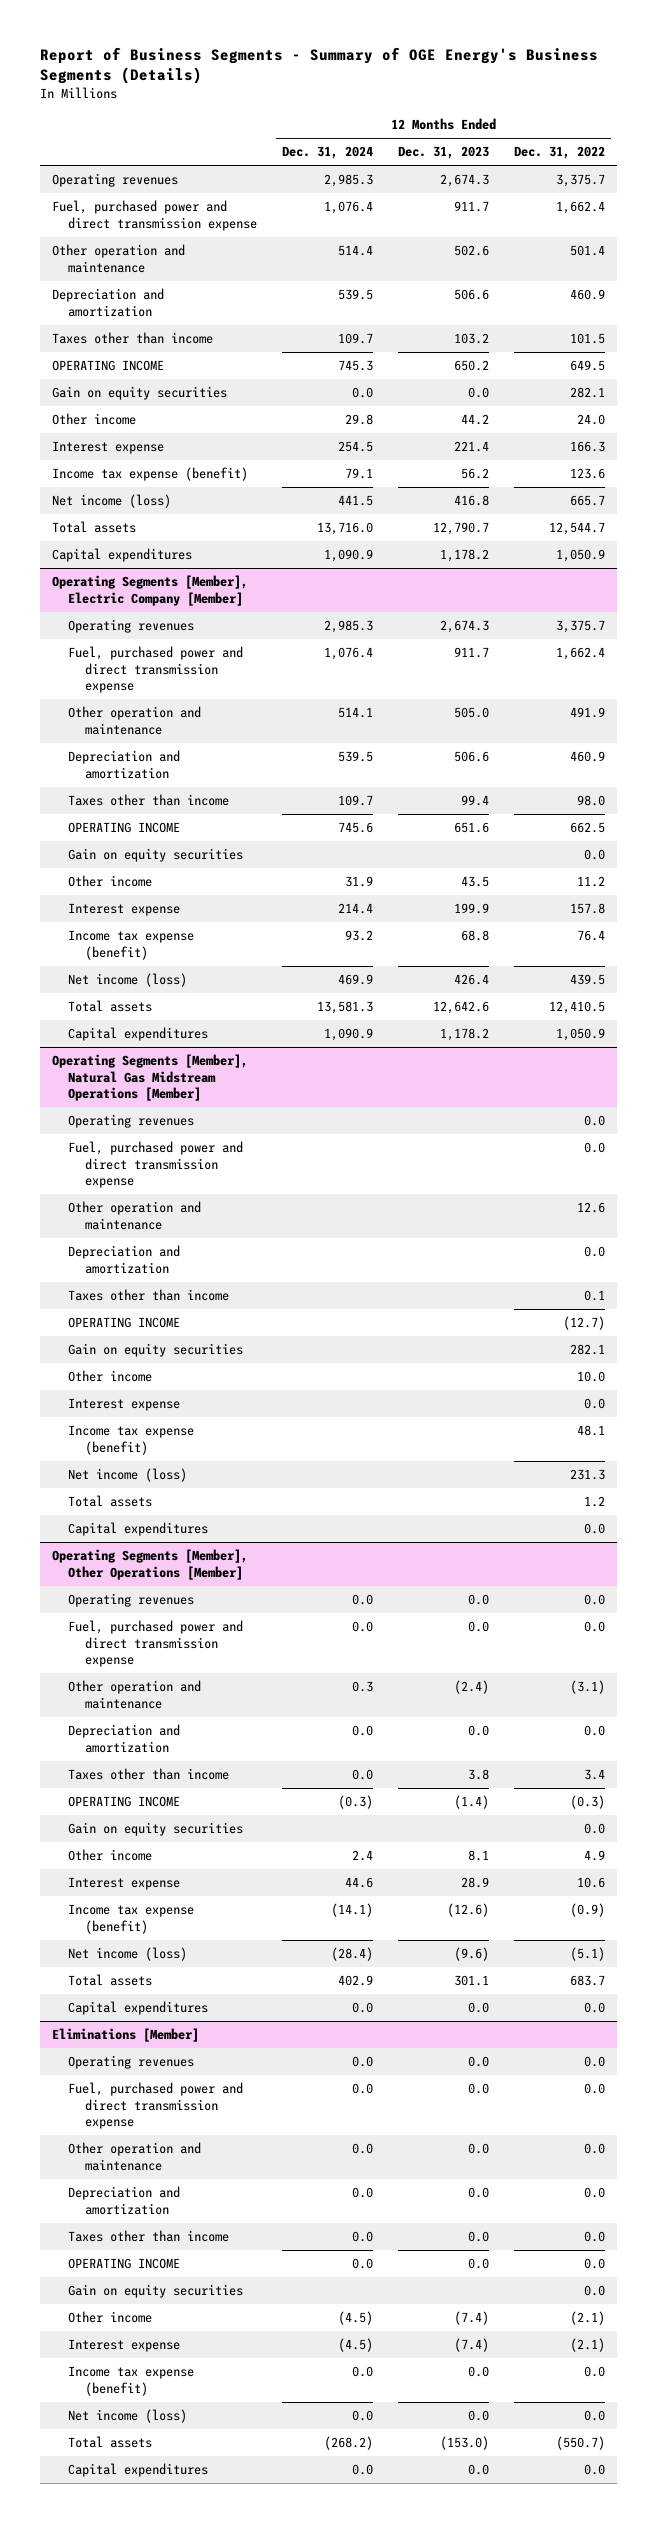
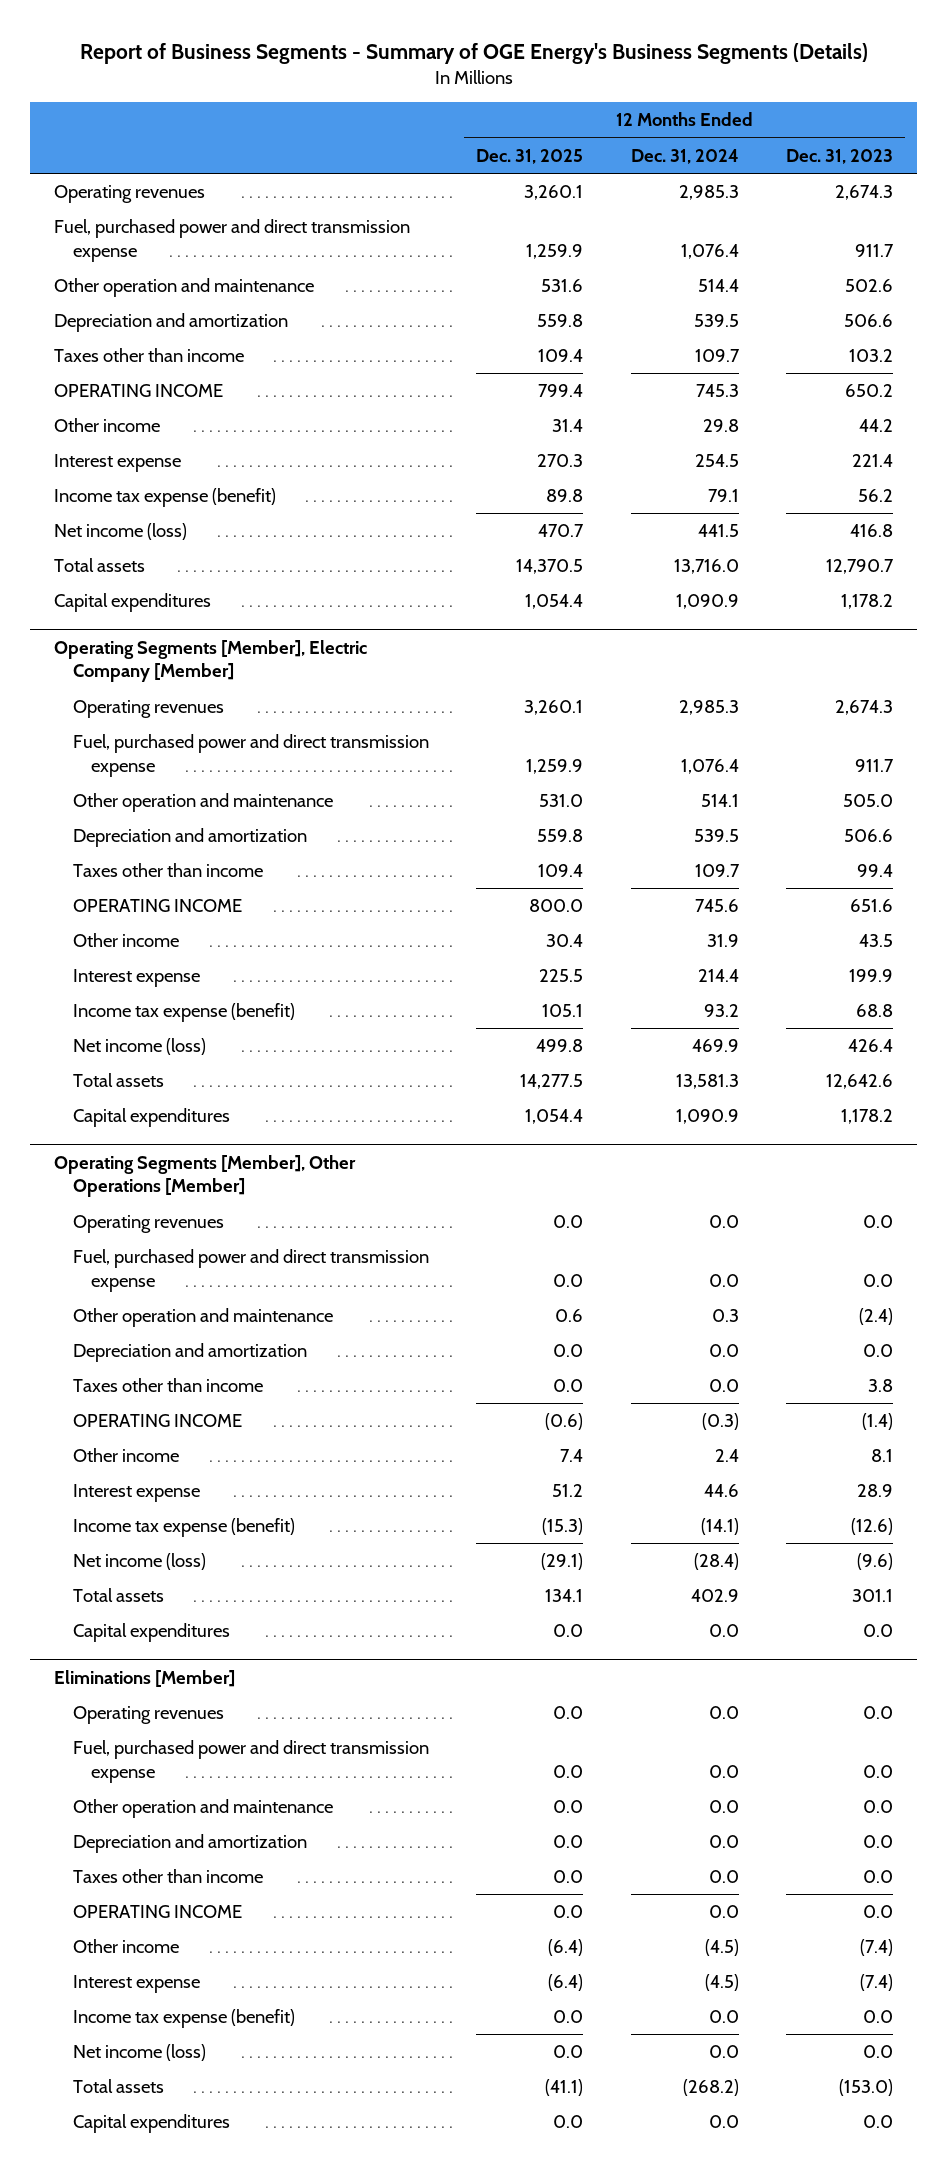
- | 12 Months Ended Dec. 31, 2024 | 12 Months Ended Dec. 31, 2023 | 12 Months Ended Dec. 31, 2022
+ | 12 Months Ended Dec. 31, 2025 | 12 Months Ended Dec. 31, 2024 | 12 Months Ended Dec. 31, 2023
- Gain on equity securities | 0.0 | 0.0 | 282.1
@ Operating Segments [Member], Electric Company [Member]
- Gain on equity securities | | | 0.0
- Operating Segments [Member], Natural Gas Midstream Operations [Member]
- Operating revenues | | | 0.0
- Fuel, purchased power and direct transmission expense | | | 0.0
- Other operation and maintenance | | | 12.6
- Depreciation and amortization | | | 0.0
- Taxes other than income | | | 0.1
- OPERATING INCOME | | | (12.7)
- Gain on equity securities | | | 282.1
- Other income | | | 10.0
- Interest expense | | | 0.0
- Income tax expense (benefit) | | | 48.1
- Net income (loss) | | | 231.3
- Total assets | | | 1.2
- Capital expenditures | | | 0.0
@ Operating Segments [Member], Other Operations [Member]
- Gain on equity securities | | | 0.0
@ Eliminations [Member]
- Gain on equity securities | | | 0.0

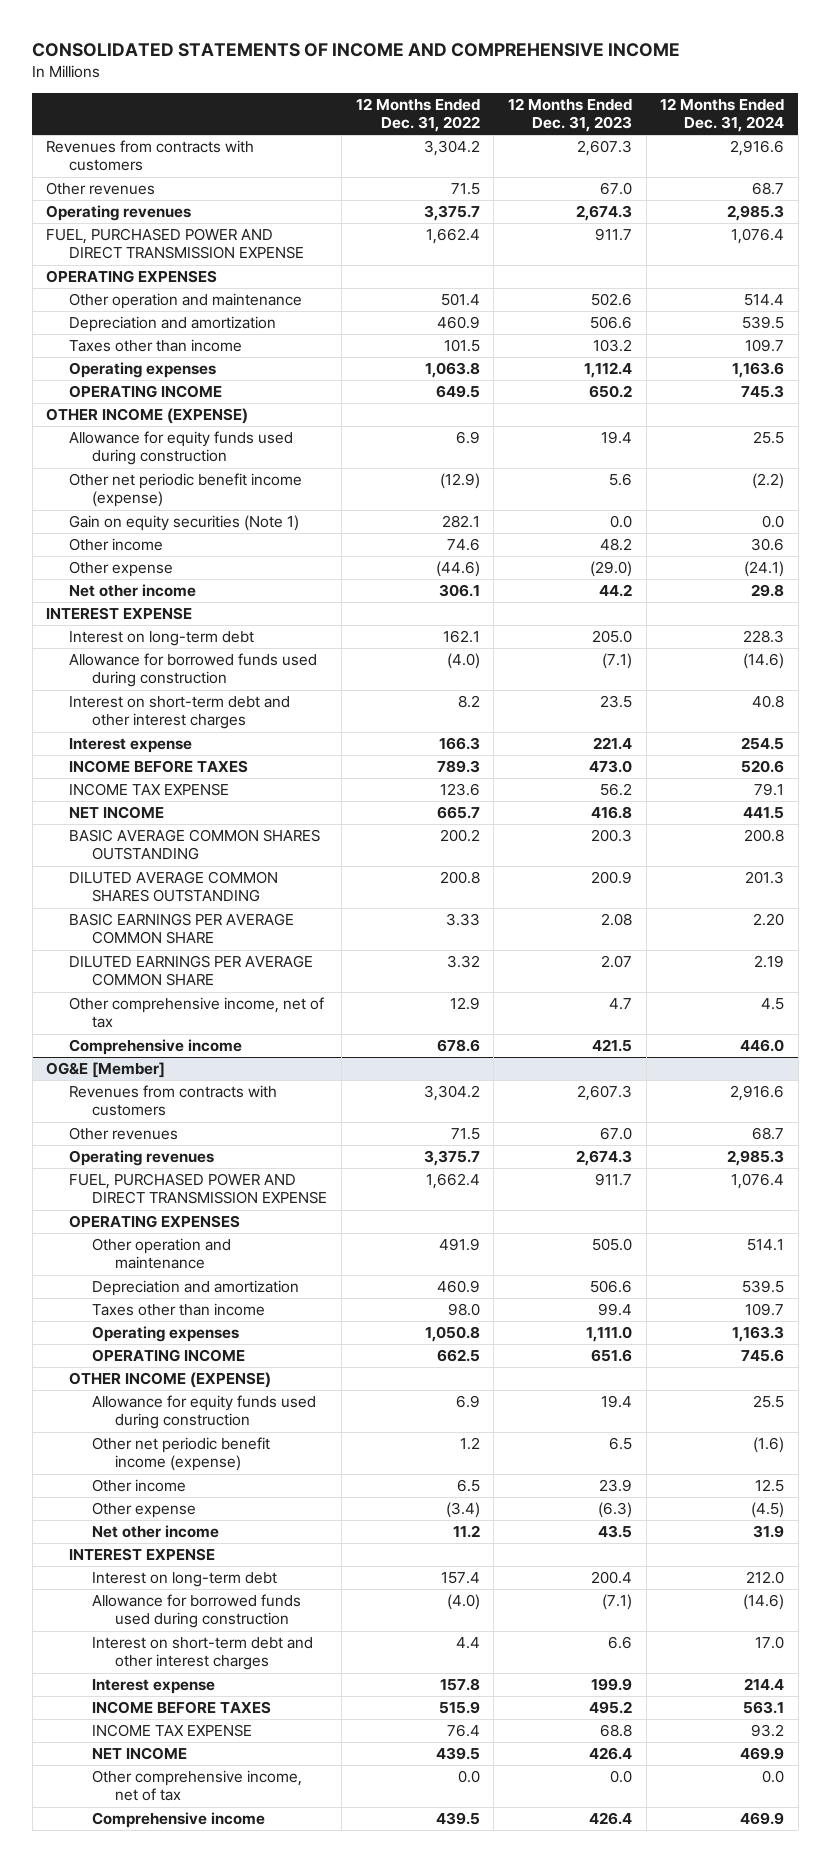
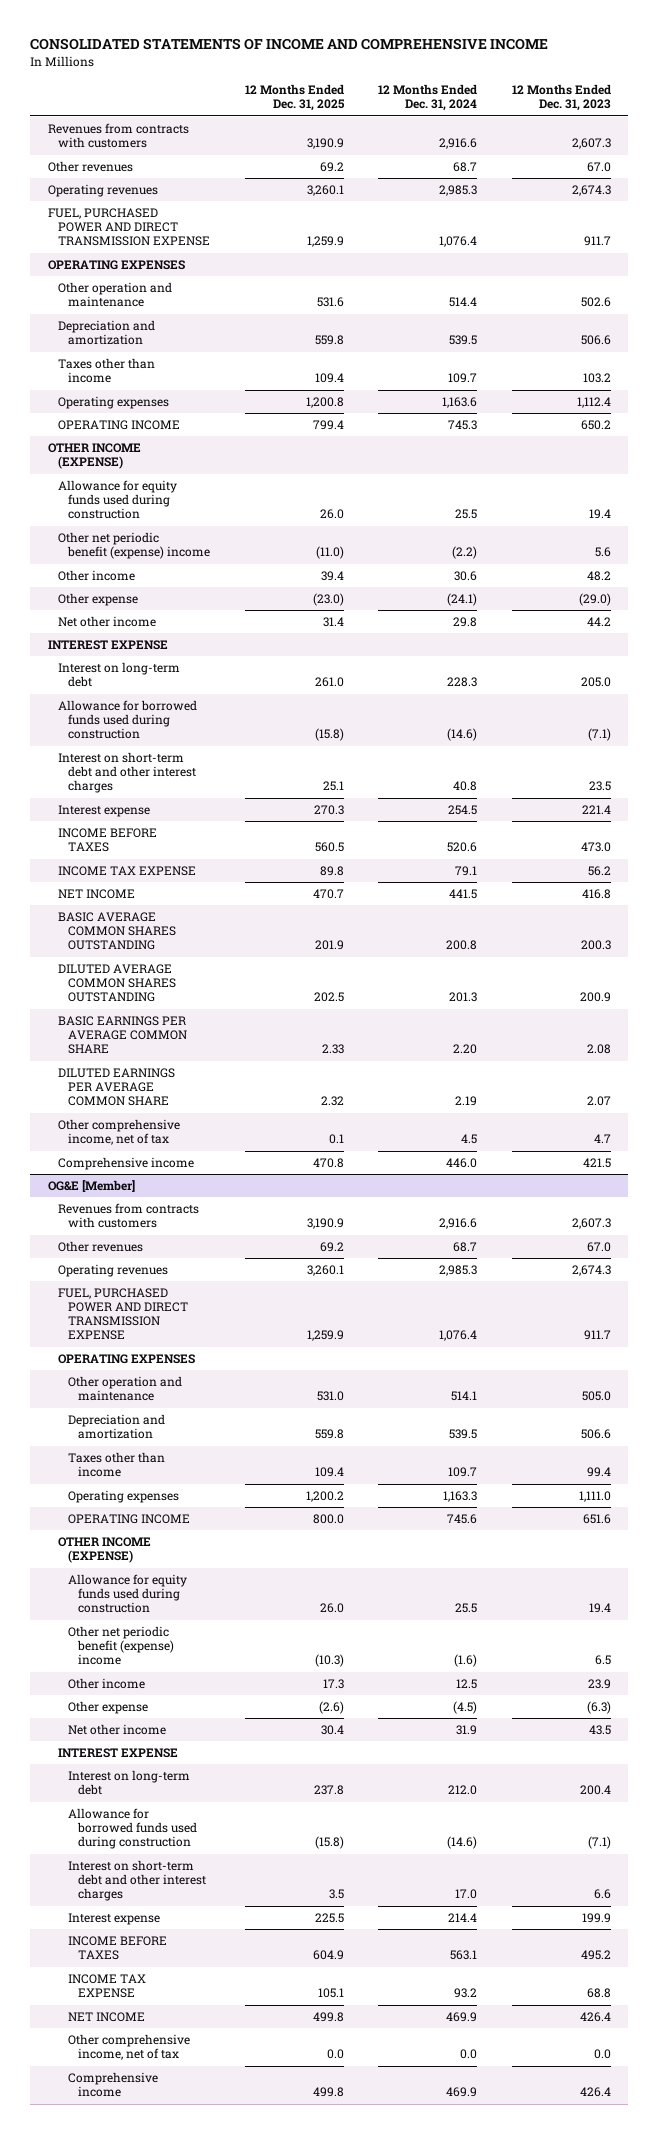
- | 12 Months Ended Dec. 31, 2022 | 12 Months Ended Dec. 31, 2023 | 12 Months Ended Dec. 31, 2024
+ | 12 Months Ended Dec. 31, 2025 | 12 Months Ended Dec. 31, 2024 | 12 Months Ended Dec. 31, 2023
- Other net periodic benefit income (expense) | (12.9) | 5.6 | (2.2)
- Gain on equity securities (Note 1) | 282.1 | 0.0 | 0.0
+ Other net periodic benefit (expense) income | (11.0) | (2.2) | 5.6
@ OG&E [Member]
- Other net periodic benefit income (expense) | 1.2 | 6.5 | (1.6)
+ Other net periodic benefit (expense) income | (10.3) | (1.6) | 6.5

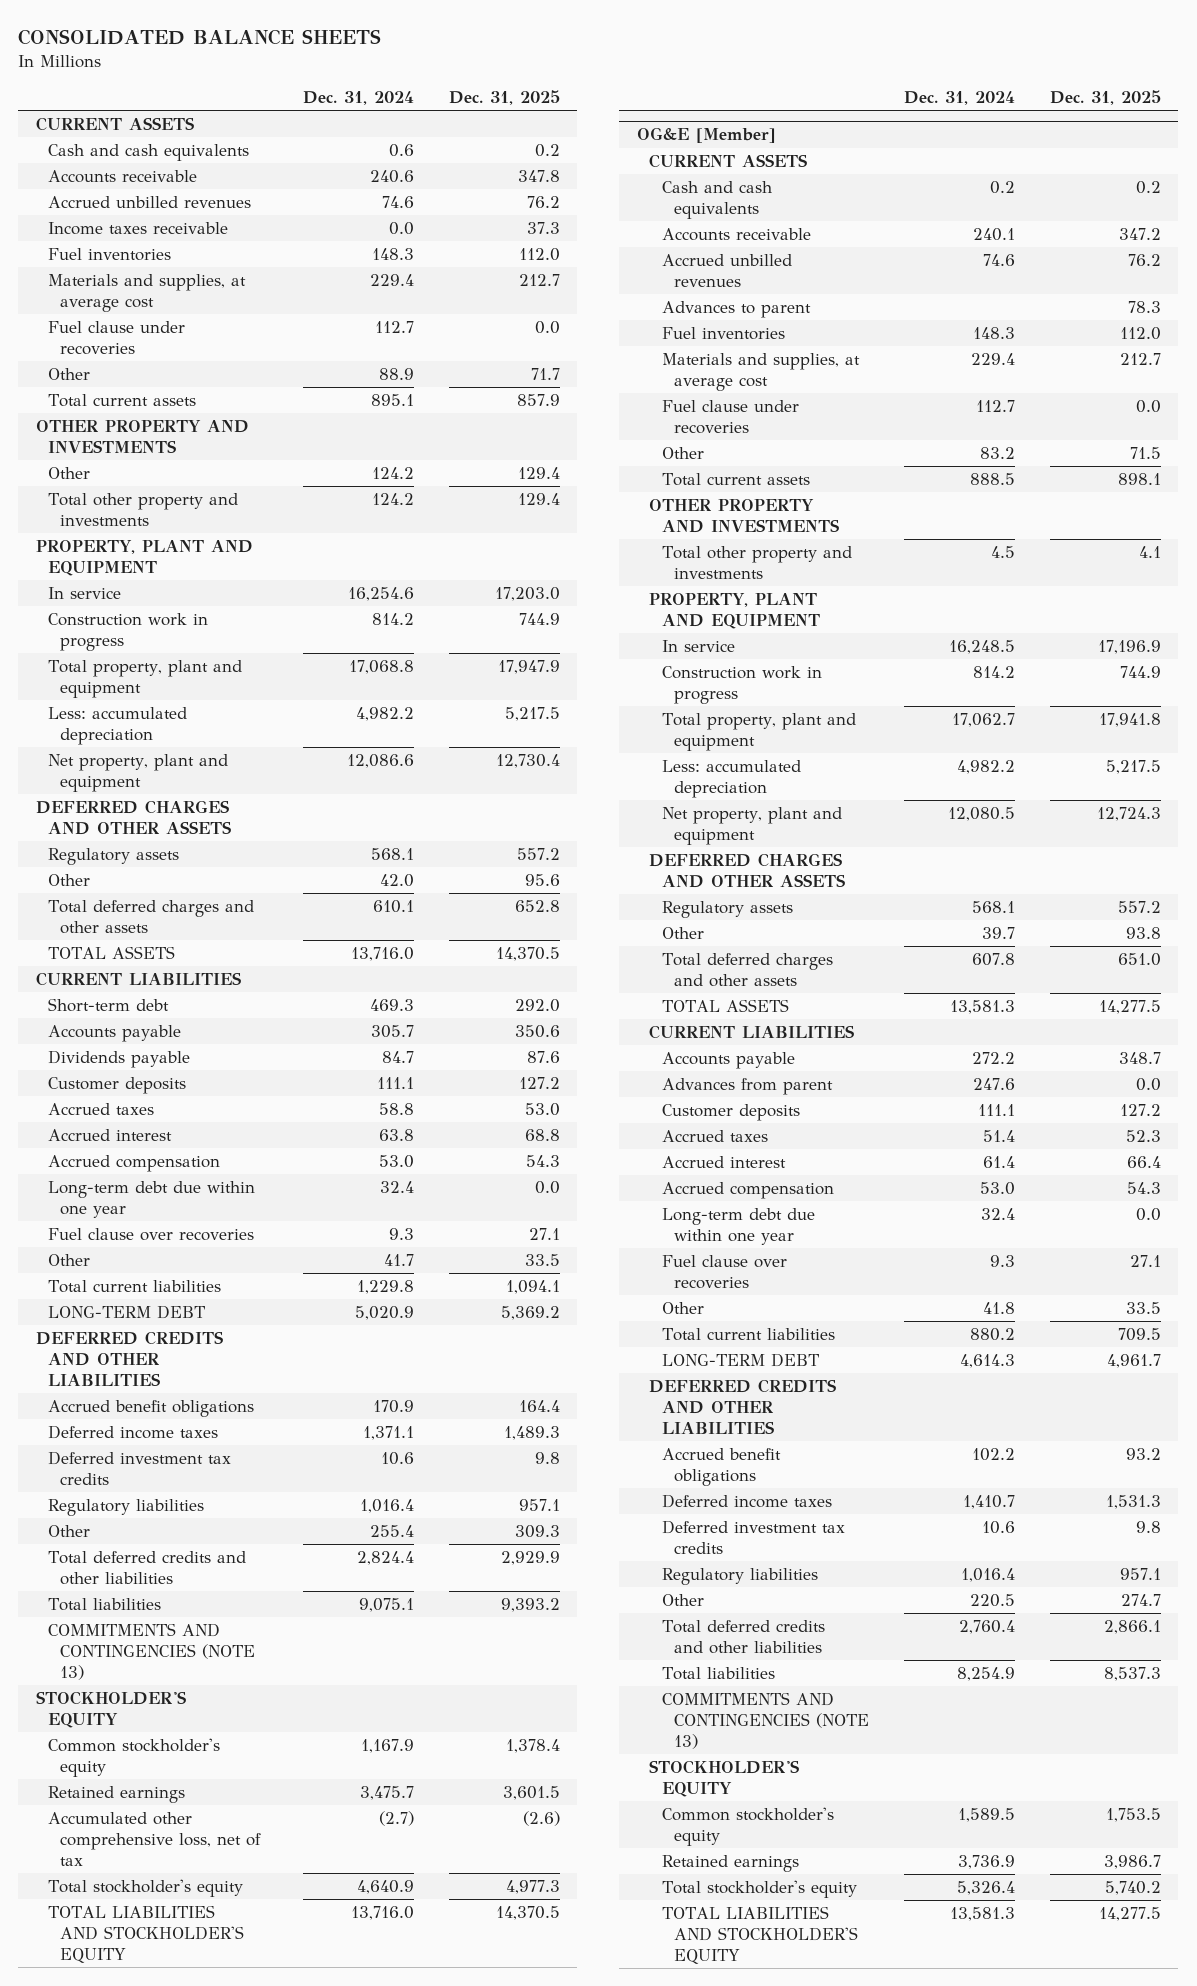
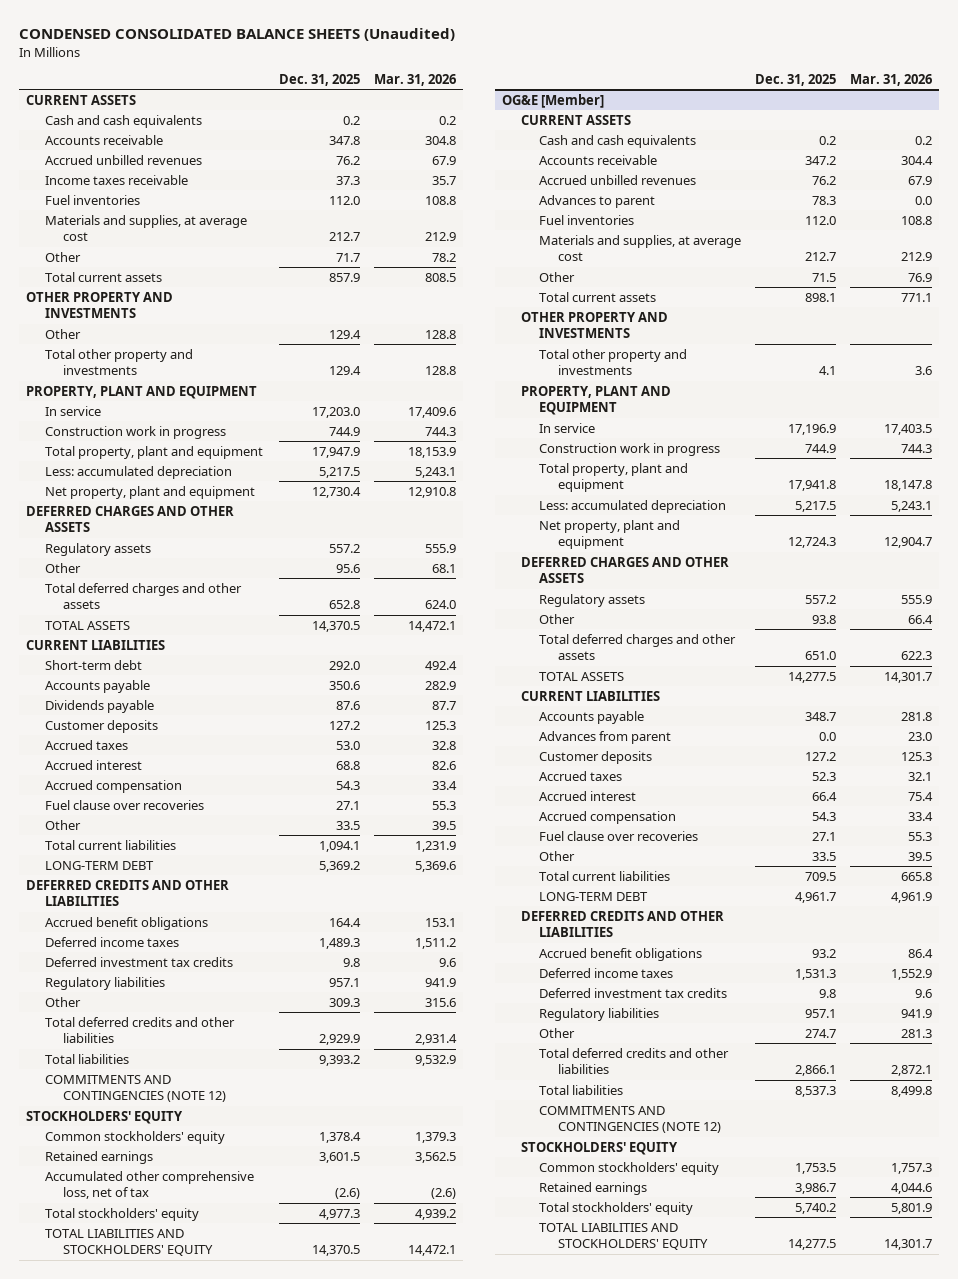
- CONSOLIDATED BALANCE SHEETS
+ CONDENSED CONSOLIDATED BALANCE SHEETS (Unaudited)
- | Dec. 31, 2024 | Dec. 31, 2025
+ | Dec. 31, 2025 | Mar. 31, 2026
- Fuel clause under recoveries | 112.7 | 0.0
- Long-term debt due within one year | 32.4 | 0.0
- COMMITMENTS AND CONTINGENCIES (NOTE 13)
- STOCKHOLDER'S EQUITY
- Common stockholder's equity | 1,167.9 | 1,378.4
+ COMMITMENTS AND CONTINGENCIES (NOTE 12)
+ STOCKHOLDERS' EQUITY
+ Common stockholders' equity | 1,378.4 | 1,379.3
- Total stockholder's equity | 4,640.9 | 4,977.3
- TOTAL LIABILITIES AND STOCKHOLDER'S EQUITY | 13,716.0 | 14,370.5
+ Total stockholders' equity | 4,977.3 | 4,939.2
+ TOTAL LIABILITIES AND STOCKHOLDERS' EQUITY | 14,370.5 | 14,472.1
@ OG&E [Member]
- Fuel clause under recoveries | 112.7 | 0.0
- Long-term debt due within one year | 32.4 | 0.0
- COMMITMENTS AND CONTINGENCIES (NOTE 13)
- STOCKHOLDER'S EQUITY
- Common stockholder's equity | 1,589.5 | 1,753.5
+ COMMITMENTS AND CONTINGENCIES (NOTE 12)
+ STOCKHOLDERS' EQUITY
+ Common stockholders' equity | 1,753.5 | 1,757.3
- Total stockholder's equity | 5,326.4 | 5,740.2
- TOTAL LIABILITIES AND STOCKHOLDER'S EQUITY | 13,581.3 | 14,277.5
+ Total stockholders' equity | 5,740.2 | 5,801.9
+ TOTAL LIABILITIES AND STOCKHOLDERS' EQUITY | 14,277.5 | 14,301.7

